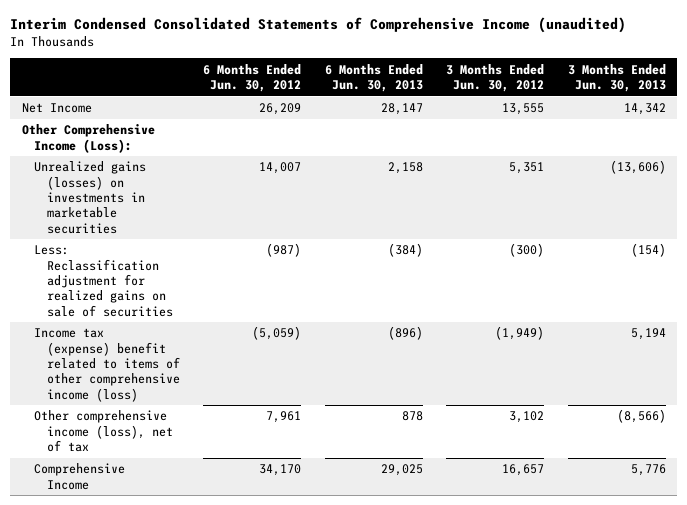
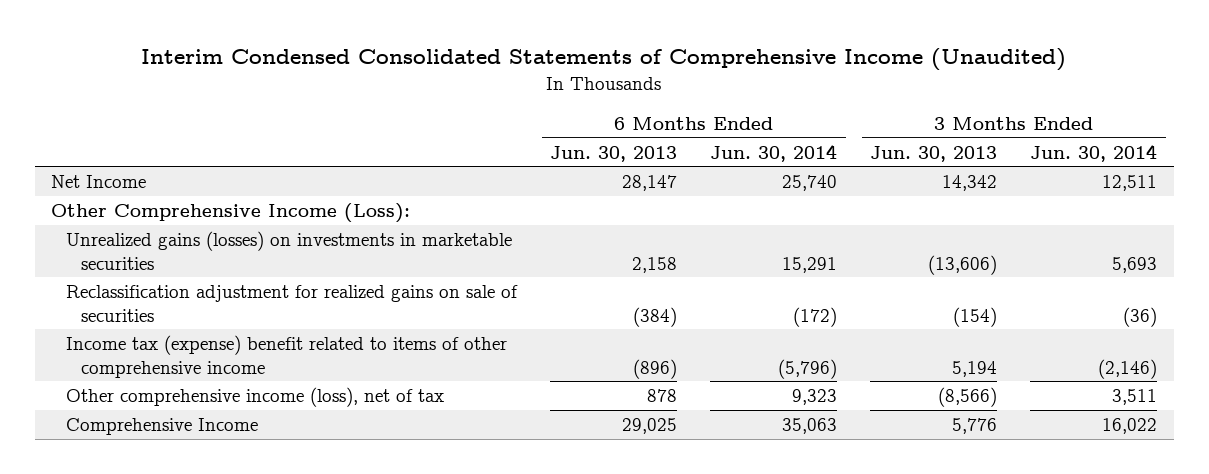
- Interim Condensed Consolidated Statements of Comprehensive Income (unaudited)
+ Interim Condensed Consolidated Statements of Comprehensive Income (Unaudited)
- | 6 Months Ended Jun. 30, 2012 | 6 Months Ended Jun. 30, 2013 | 3 Months Ended Jun. 30, 2012 | 3 Months Ended Jun. 30, 2013
+ | 6 Months Ended Jun. 30, 2013 | 6 Months Ended Jun. 30, 2014 | 3 Months Ended Jun. 30, 2013 | 3 Months Ended Jun. 30, 2014
- Less: Reclassification adjustment for realized gains on sale of securities | (987) | (384) | (300) | (154)
- Income tax (expense) benefit related to items of other comprehensive income (loss) | (5,059) | (896) | (1,949) | 5,194
+ Reclassification adjustment for realized gains on sale of securities | (384) | (172) | (154) | (36)
+ Income tax (expense) benefit related to items of other comprehensive income | (896) | (5,796) | 5,194 | (2,146)

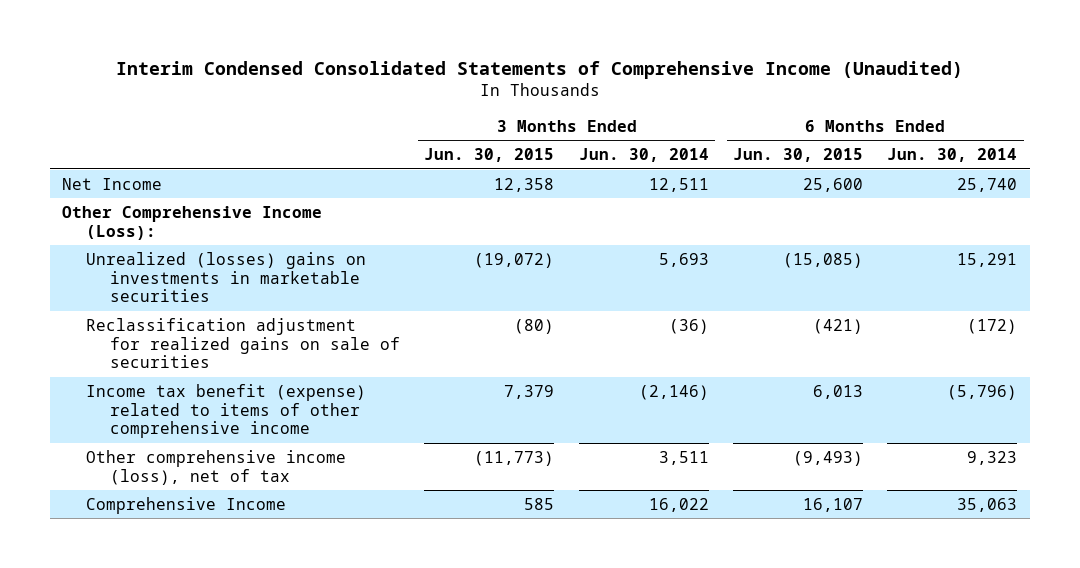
- | 6 Months Ended Jun. 30, 2013 | 6 Months Ended Jun. 30, 2014 | 3 Months Ended Jun. 30, 2013 | 3 Months Ended Jun. 30, 2014
+ | 3 Months Ended Jun. 30, 2015 | 3 Months Ended Jun. 30, 2014 | 6 Months Ended Jun. 30, 2015 | 6 Months Ended Jun. 30, 2014
- Unrealized gains (losses) on investments in marketable securities | 2,158 | 15,291 | (13,606) | 5,693
+ Unrealized (losses) gains on investments in marketable securities | (19,072) | 5,693 | (15,085) | 15,291
- Income tax (expense) benefit related to items of other comprehensive income | (896) | (5,796) | 5,194 | (2,146)
+ Income tax benefit (expense) related to items of other comprehensive income | 7,379 | (2,146) | 6,013 | (5,796)

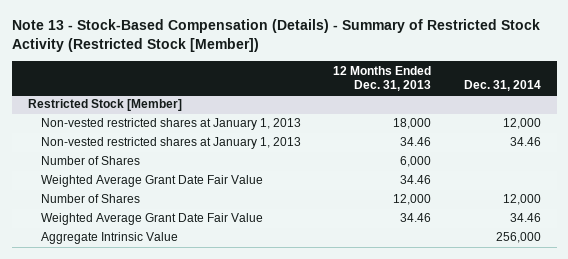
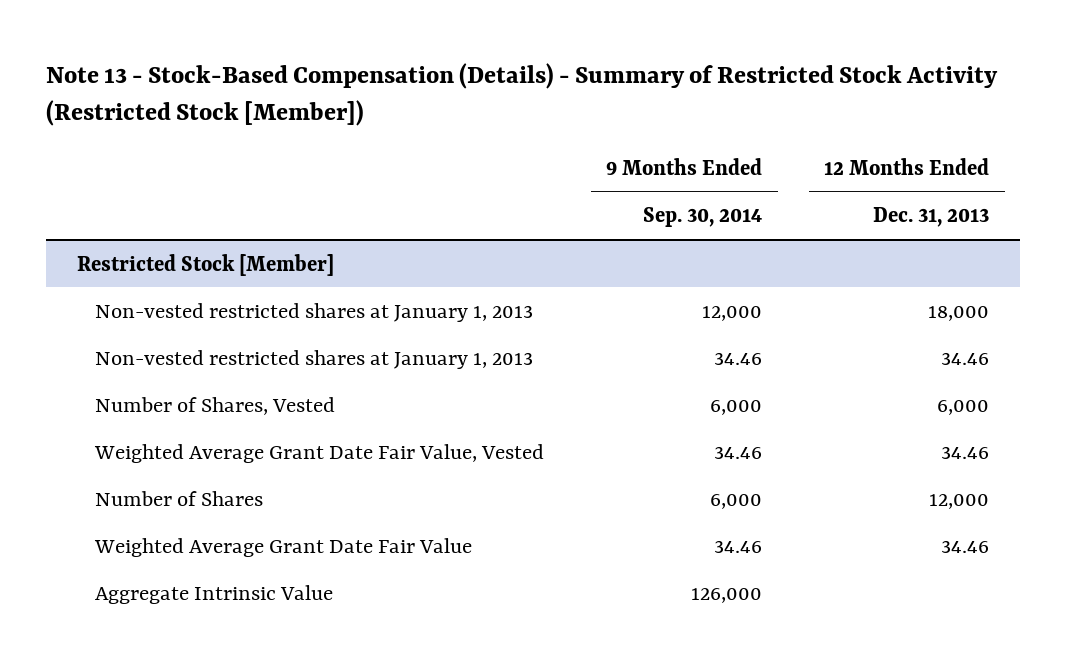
- | 12 Months Ended Dec. 31, 2013 | Dec. 31, 2014
+ | 9 Months Ended Sep. 30, 2014 | 12 Months Ended Dec. 31, 2013
@ Restricted Stock [Member]
- Number of Shares | 6,000 |
- Weighted Average Grant Date Fair Value | 34.46 |
+ Number of Shares, Vested | 6,000 | 6,000
+ Weighted Average Grant Date Fair Value, Vested | 34.46 | 34.46

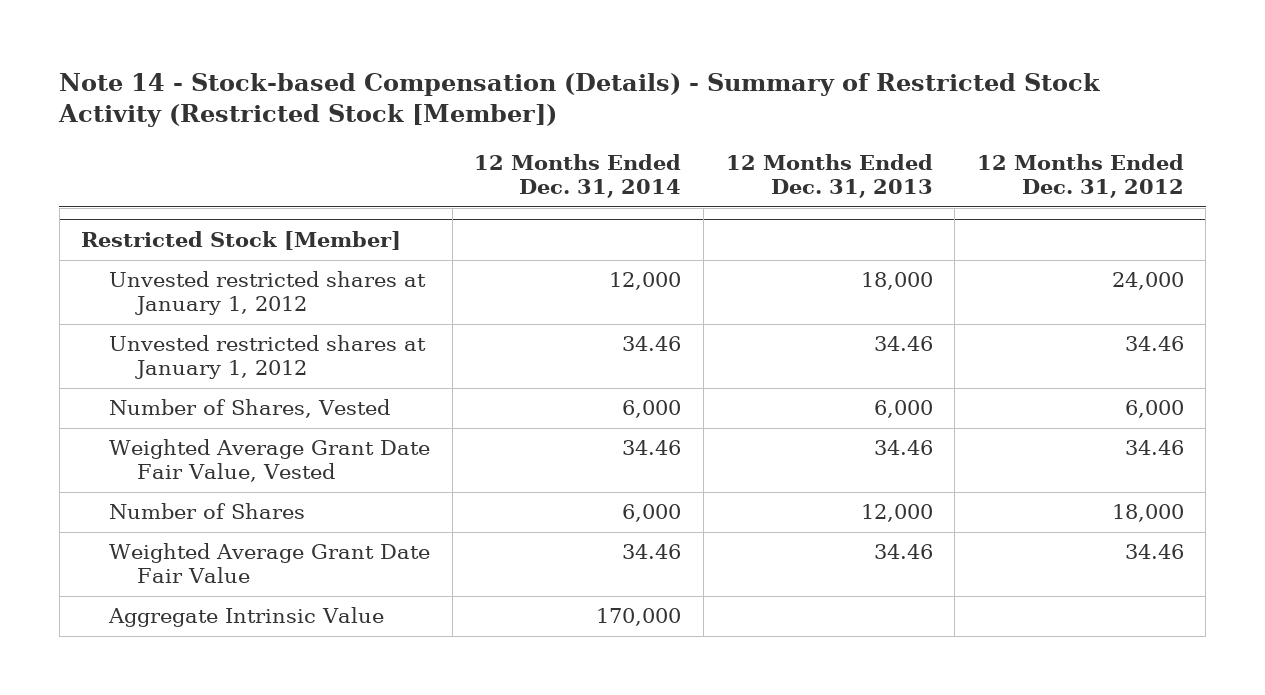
- Note 13 - Stock-Based Compensation (Details) - Summary of Restricted Stock Activity (Restricted Stock [Member])
+ Note 14 - Stock-based Compensation (Details) - Summary of Restricted Stock Activity (Restricted Stock [Member])
- | 9 Months Ended Sep. 30, 2014 | 12 Months Ended Dec. 31, 2013
+ | 12 Months Ended Dec. 31, 2014 | 12 Months Ended Dec. 31, 2013 | 12 Months Ended Dec. 31, 2012
@ Restricted Stock [Member]
- Non-vested restricted shares at January 1, 2013 | 12,000 | 18,000
- Non-vested restricted shares at January 1, 2013 | 34.46 | 34.46
+ Unvested restricted shares at January 1, 2012 | 12,000 | 18,000 | 24,000
+ Unvested restricted shares at January 1, 2012 | 34.46 | 34.46 | 34.46

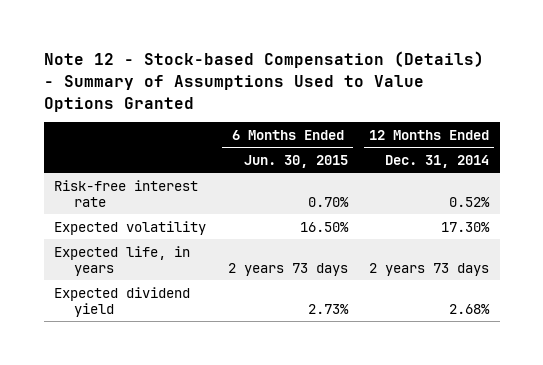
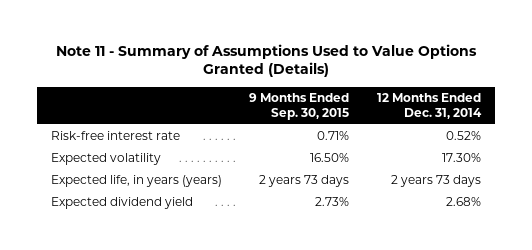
- Note 12 - Stock-based Compensation (Details) - Summary of Assumptions Used to Value Options Granted
+ Note 11 - Summary of Assumptions Used to Value Options Granted (Details)
- | 6 Months Ended Jun. 30, 2015 | 12 Months Ended Dec. 31, 2014
+ | 9 Months Ended Sep. 30, 2015 | 12 Months Ended Dec. 31, 2014
- Expected life, in years | 2 years 73 days | 2 years 73 days
+ Expected life, in years (years) | 2 years 73 days | 2 years 73 days

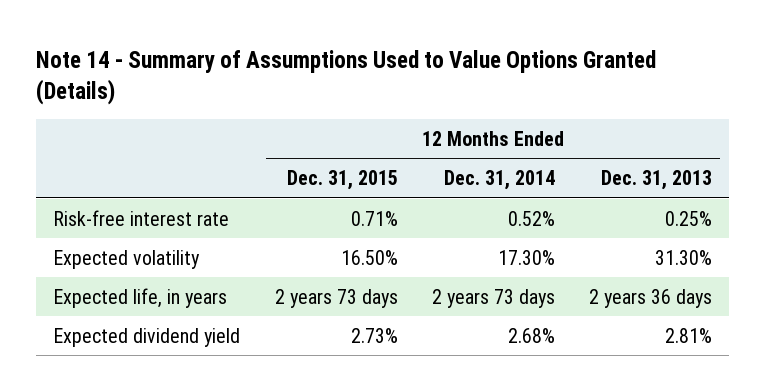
- Note 11 - Summary of Assumptions Used to Value Options Granted (Details)
+ Note 14 - Summary of Assumptions Used to Value Options Granted (Details)
- | 9 Months Ended Sep. 30, 2015 | 12 Months Ended Dec. 31, 2014
+ | 12 Months Ended Dec. 31, 2015 | 12 Months Ended Dec. 31, 2014 | 12 Months Ended Dec. 31, 2013
- Expected life, in years (years) | 2 years 73 days | 2 years 73 days
+ Expected life, in years | 2 years 73 days | 2 years 73 days | 2 years 36 days

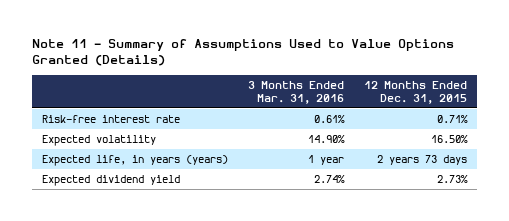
- Note 14 - Summary of Assumptions Used to Value Options Granted (Details)
+ Note 11 - Summary of Assumptions Used to Value Options Granted (Details)
- | 12 Months Ended Dec. 31, 2015 | 12 Months Ended Dec. 31, 2014 | 12 Months Ended Dec. 31, 2013
+ | 3 Months Ended Mar. 31, 2016 | 12 Months Ended Dec. 31, 2015
- Expected life, in years | 2 years 73 days | 2 years 73 days | 2 years 36 days
+ Expected life, in years (years) | 1 year | 2 years 73 days

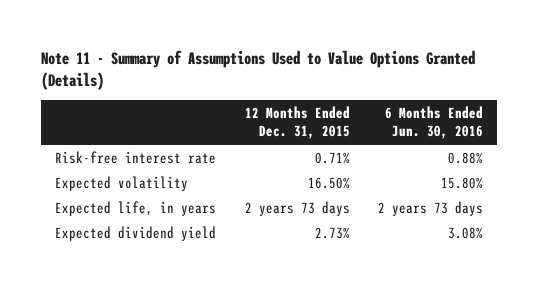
- | 3 Months Ended Mar. 31, 2016 | 12 Months Ended Dec. 31, 2015
+ | 12 Months Ended Dec. 31, 2015 | 6 Months Ended Jun. 30, 2016
- Expected life, in years (years) | 1 year | 2 years 73 days
+ Expected life, in years | 2 years 73 days | 2 years 73 days

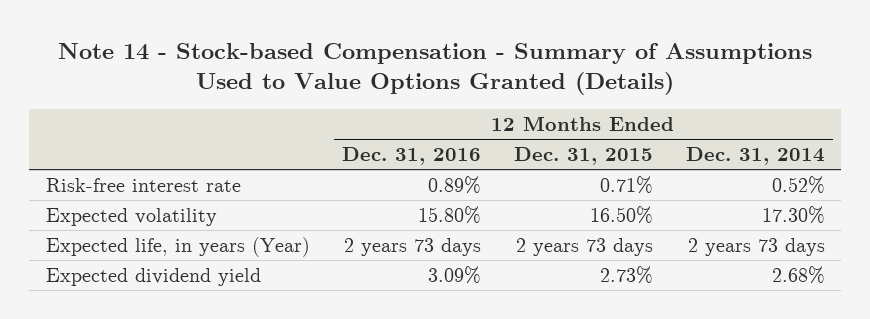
- Note 11 - Summary of Assumptions Used to Value Options Granted (Details)
+ Note 14 - Stock-based Compensation - Summary of Assumptions Used to Value Options Granted (Details)
- | 12 Months Ended Dec. 31, 2015 | 6 Months Ended Jun. 30, 2016
+ | 12 Months Ended Dec. 31, 2016 | 12 Months Ended Dec. 31, 2015 | 12 Months Ended Dec. 31, 2014
- Expected life, in years | 2 years 73 days | 2 years 73 days
+ Expected life, in years (Year) | 2 years 73 days | 2 years 73 days | 2 years 73 days

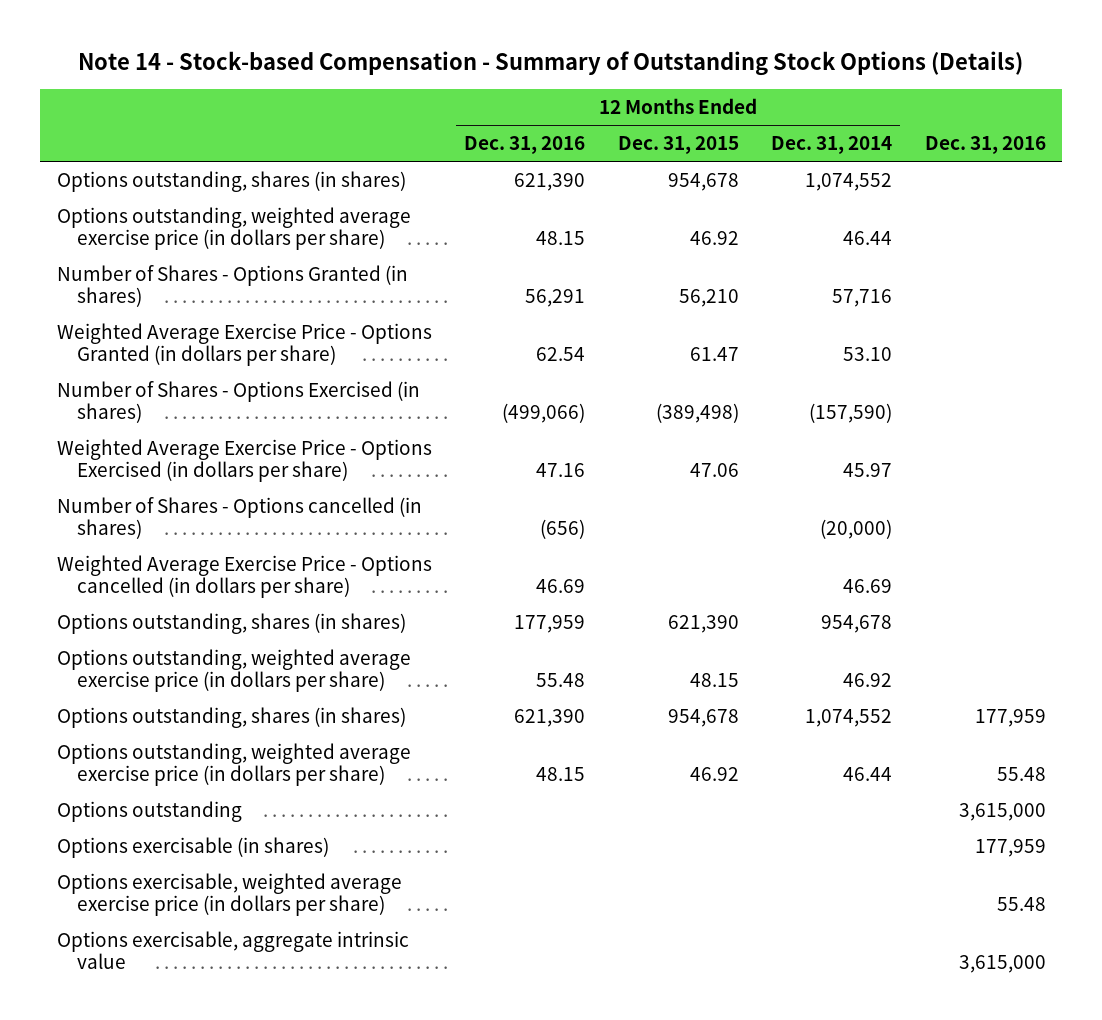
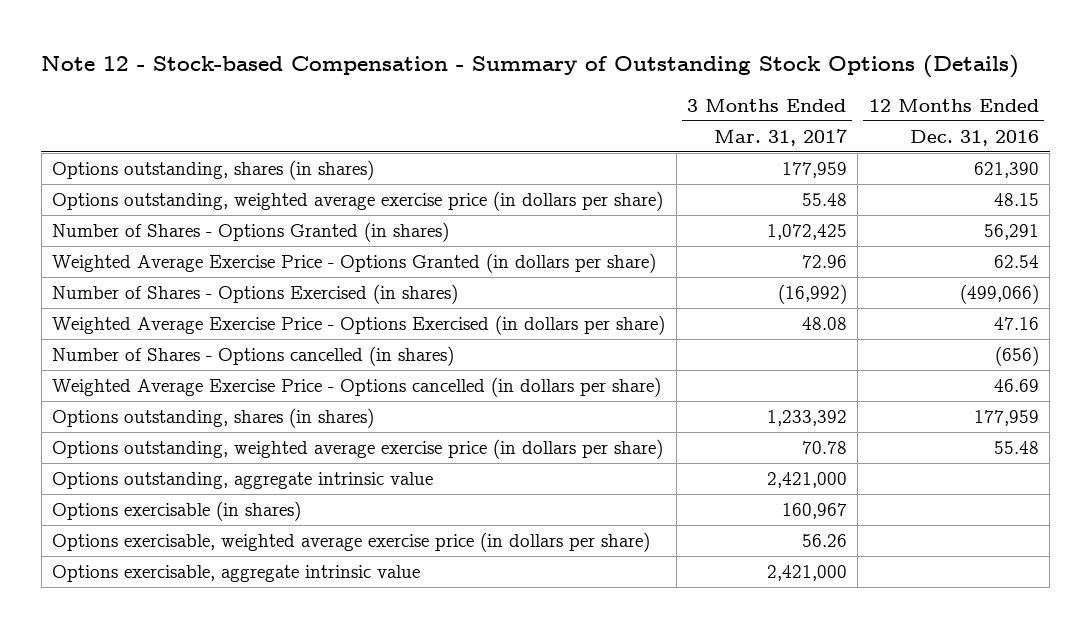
- Note 14 - Stock-based Compensation - Summary of Outstanding Stock Options (Details)
+ Note 12 - Stock-based Compensation - Summary of Outstanding Stock Options (Details)
- | 12 Months Ended Dec. 31, 2016 | 12 Months Ended Dec. 31, 2015 | 12 Months Ended Dec. 31, 2014 | Dec. 31, 2016
+ | 3 Months Ended Mar. 31, 2017 | 12 Months Ended Dec. 31, 2016
- Options outstanding, shares (in shares) | 621,390 | 954,678 | 1,074,552 | 177,959
- Options outstanding, weighted average exercise price (in dollars per share) | 48.15 | 46.92 | 46.44 | 55.48
- Options outstanding | | | | 3,615,000
+ Options outstanding, aggregate intrinsic value | 2,421,000 |

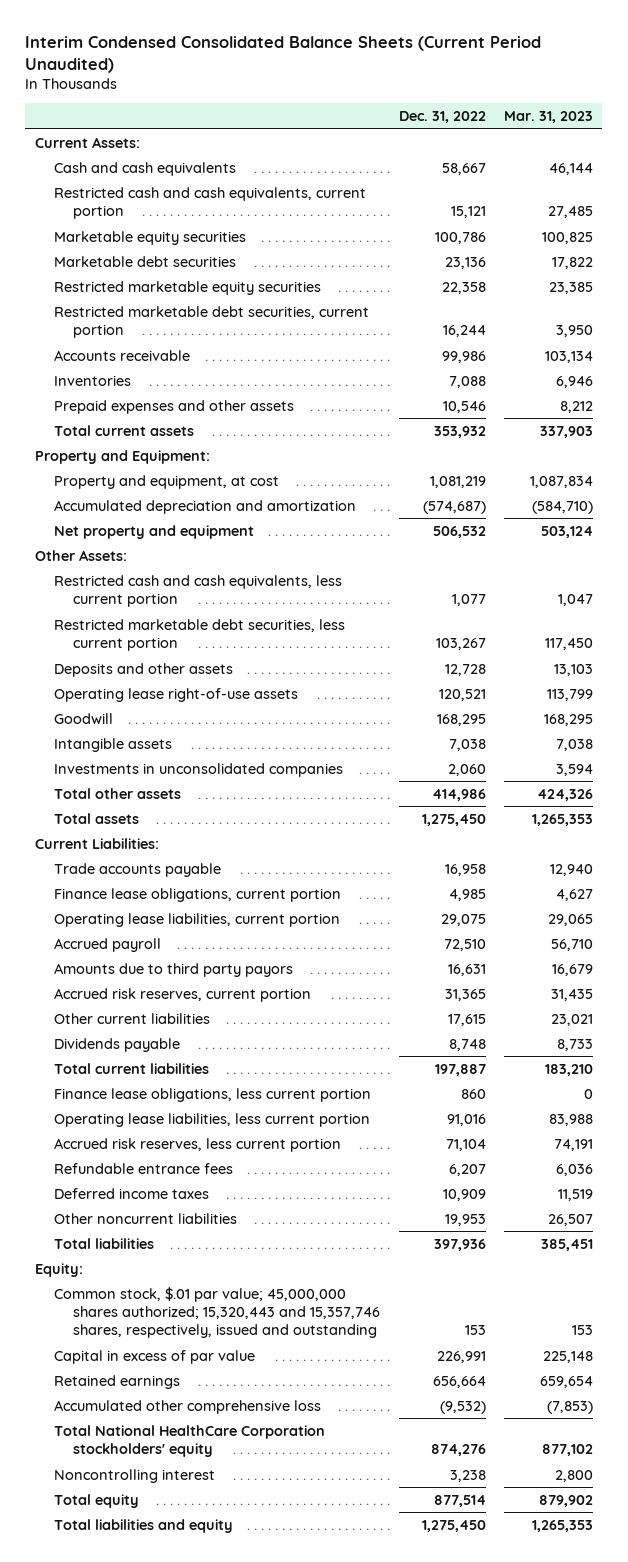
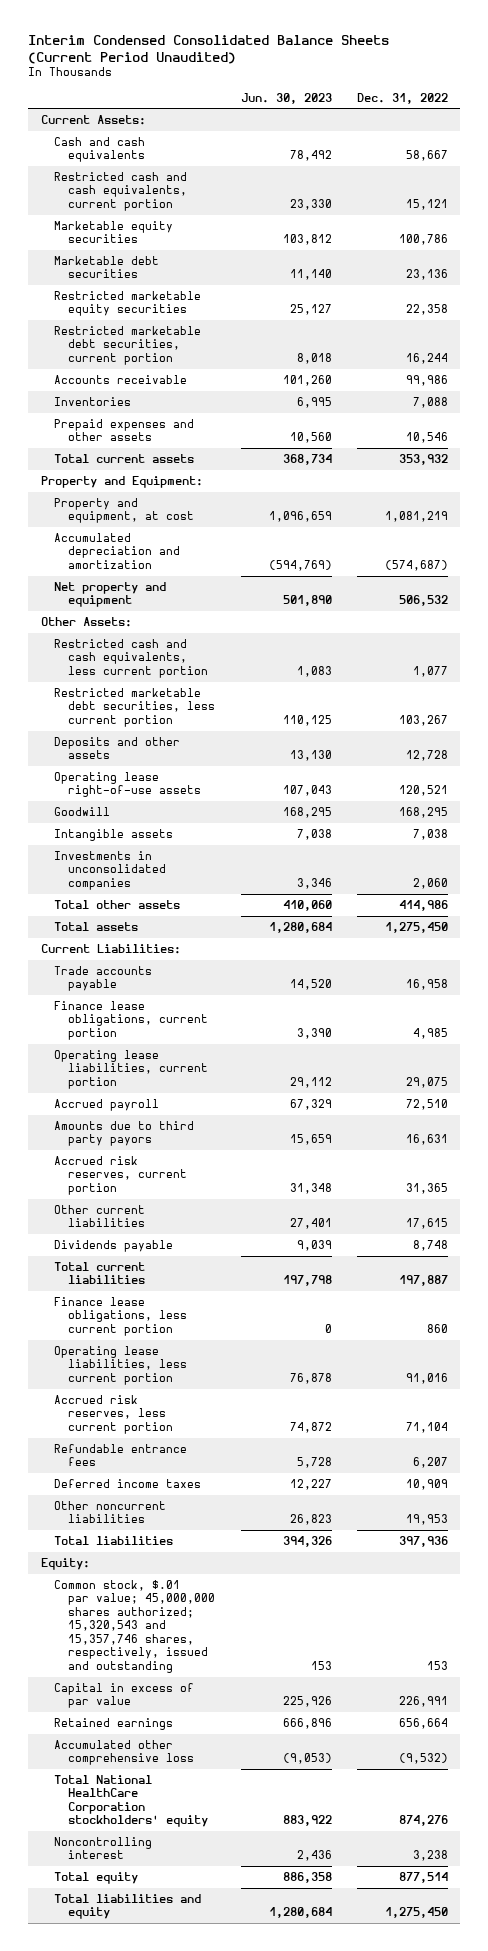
- | Dec. 31, 2022 | Mar. 31, 2023
+ | Jun. 30, 2023 | Dec. 31, 2022
- Common stock, $.01 par value; 45,000,000 shares authorized; 15,320,443 and 15,357,746 shares, respectively, issued and outstanding | 153 | 153
+ Common stock, $.01 par value; 45,000,000 shares authorized; 15,320,543 and 15,357,746 shares, respectively, issued and outstanding | 153 | 153

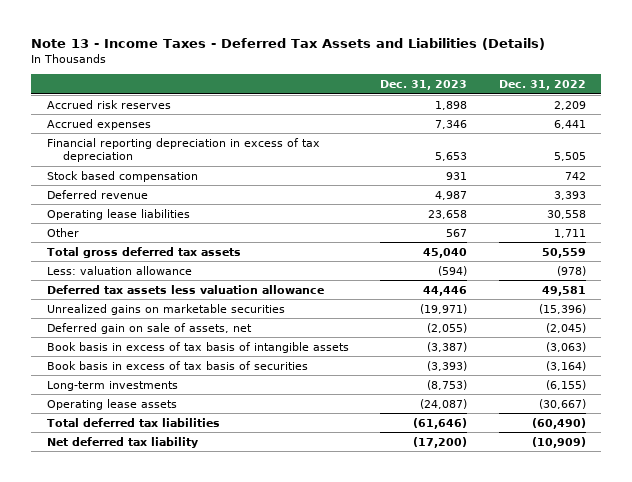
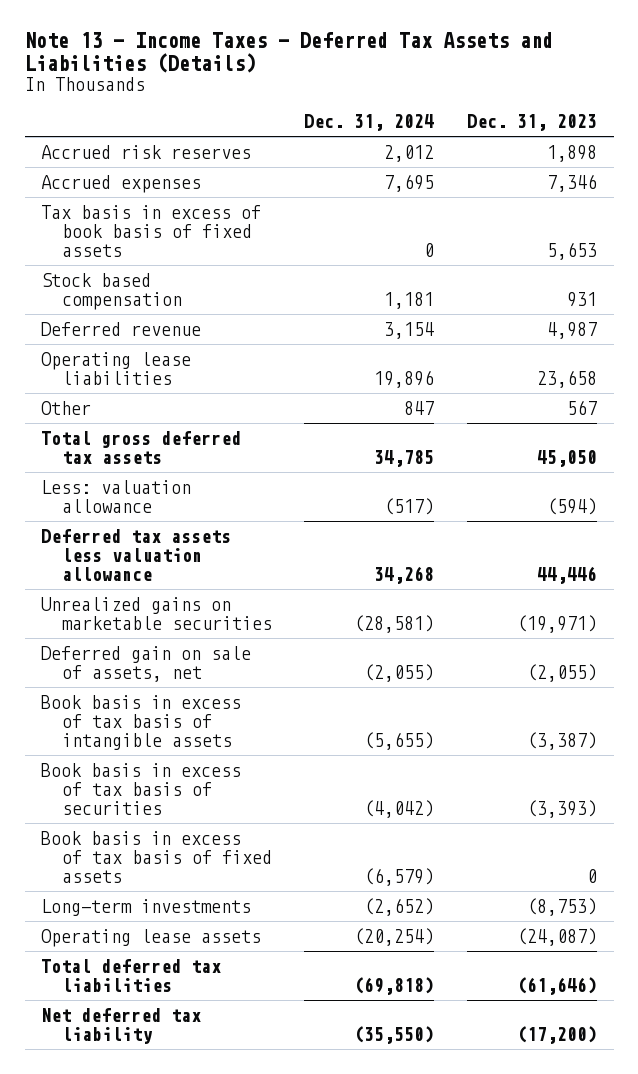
- | Dec. 31, 2023 | Dec. 31, 2022
+ | Dec. 31, 2024 | Dec. 31, 2023
- Financial reporting depreciation in excess of tax depreciation | 5,653 | 5,505
+ Tax basis in excess of book basis of fixed assets | 0 | 5,653
- Total gross deferred tax assets | 45,040 | 50,559
+ Total gross deferred tax assets | 34,785 | 45,050
+ Book basis in excess of tax basis of fixed assets | (6,579) | 0

